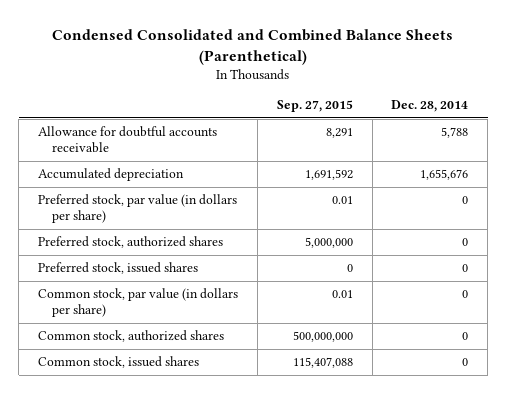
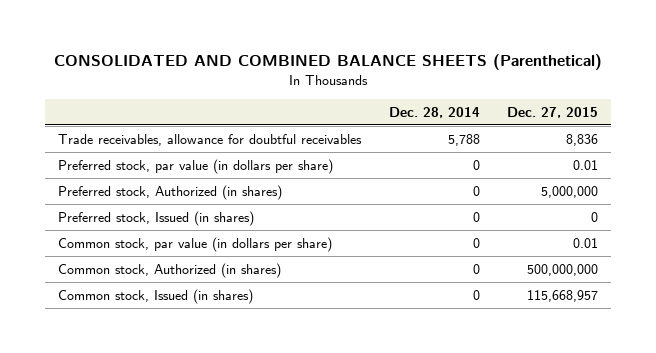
- Condensed Consolidated and Combined Balance Sheets (Parenthetical)
+ CONSOLIDATED AND COMBINED BALANCE SHEETS (Parenthetical)
- | Sep. 27, 2015 | Dec. 28, 2014
+ | Dec. 28, 2014 | Dec. 27, 2015
- Allowance for doubtful accounts receivable | 8,291 | 5,788
- Accumulated depreciation | 1,691,592 | 1,655,676
+ Trade receivables, allowance for doubtful receivables | 5,788 | 8,836
- Preferred stock, authorized shares | 5,000,000 | 0
- Preferred stock, issued shares | 0 | 0
+ Preferred stock, Authorized (in shares) | 0 | 5,000,000
+ Preferred stock, Issued (in shares) | 0 | 0
- Common stock, authorized shares | 500,000,000 | 0
- Common stock, issued shares | 115,407,088 | 0
+ Common stock, Authorized (in shares) | 0 | 500,000,000
+ Common stock, Issued (in shares) | 0 | 115,668,957

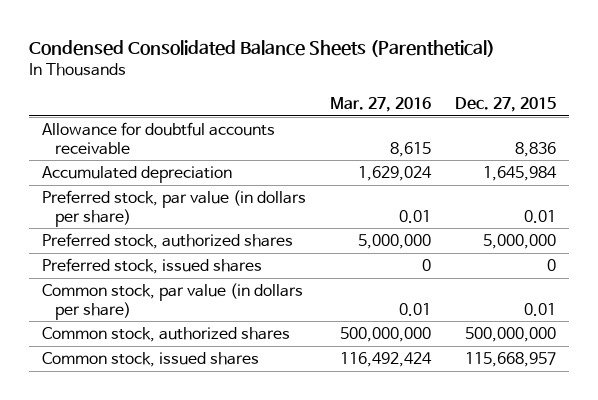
- CONSOLIDATED AND COMBINED BALANCE SHEETS (Parenthetical)
+ Condensed Consolidated Balance Sheets (Parenthetical)
- | Dec. 28, 2014 | Dec. 27, 2015
+ | Mar. 27, 2016 | Dec. 27, 2015
- Trade receivables, allowance for doubtful receivables | 5,788 | 8,836
+ Allowance for doubtful accounts receivable | 8,615 | 8,836
+ Accumulated depreciation | 1,629,024 | 1,645,984
- Preferred stock, Authorized (in shares) | 0 | 5,000,000
- Preferred stock, Issued (in shares) | 0 | 0
+ Preferred stock, authorized shares | 5,000,000 | 5,000,000
+ Preferred stock, issued shares | 0 | 0
- Common stock, Authorized (in shares) | 0 | 500,000,000
- Common stock, Issued (in shares) | 0 | 115,668,957
+ Common stock, authorized shares | 500,000,000 | 500,000,000
+ Common stock, issued shares | 116,492,424 | 115,668,957

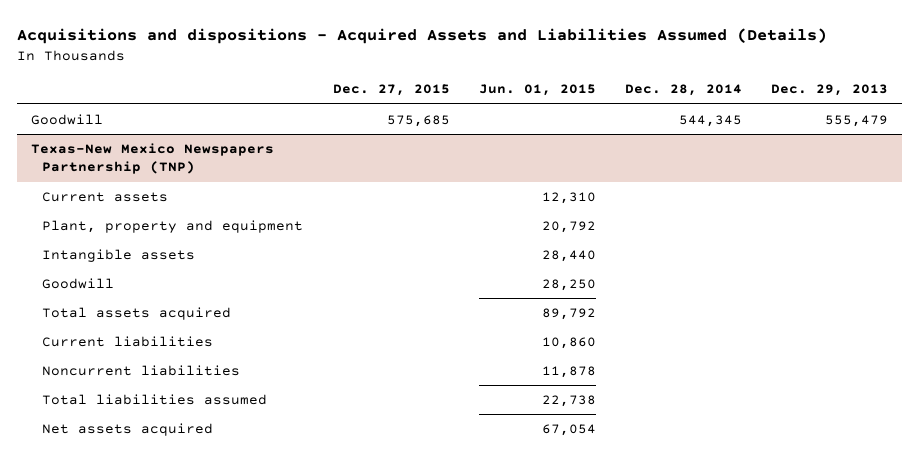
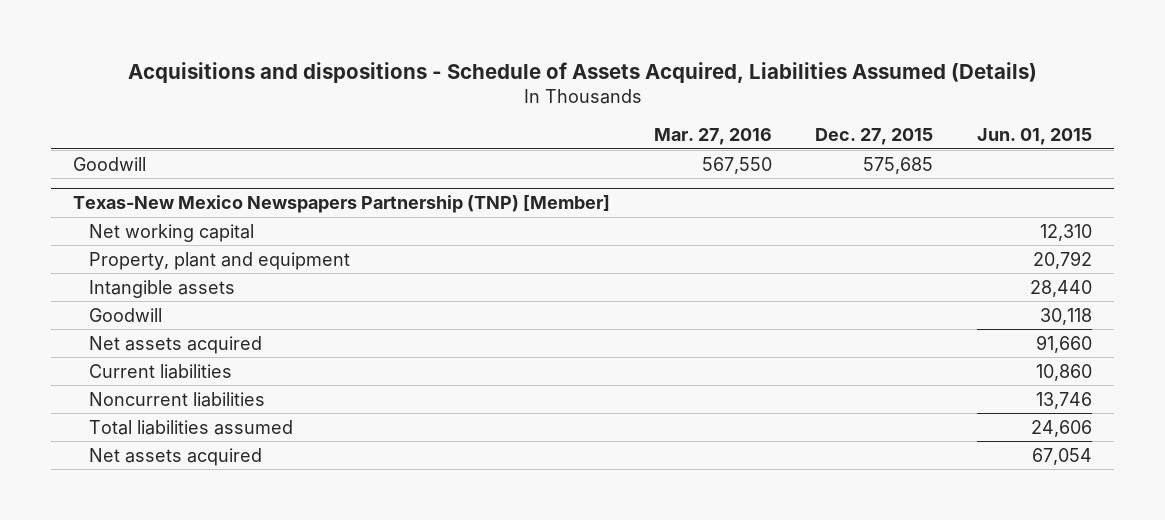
- Acquisitions and dispositions - Acquired Assets and Liabilities Assumed (Details)
+ Acquisitions and dispositions - Schedule of Assets Acquired, Liabilities Assumed (Details)
- | Dec. 27, 2015 | Jun. 01, 2015 | Dec. 28, 2014 | Dec. 29, 2013
+ | Mar. 27, 2016 | Dec. 27, 2015 | Jun. 01, 2015
- Texas-New Mexico Newspapers Partnership (TNP)
- Current assets | | 12,310 | |
- Plant, property and equipment | | 20,792 | |
+ Texas-New Mexico Newspapers Partnership (TNP) [Member]
+ Net working capital | | | 12,310
+ Property, plant and equipment | | | 20,792
- Goodwill | | 28,250 | |
- Total assets acquired | | 89,792 | |
+ Goodwill | | | 30,118
+ Net assets acquired | | | 91,660
- Noncurrent liabilities | | 11,878 | |
- Total liabilities assumed | | 22,738 | |
+ Noncurrent liabilities | | | 13,746
+ Total liabilities assumed | | | 24,606

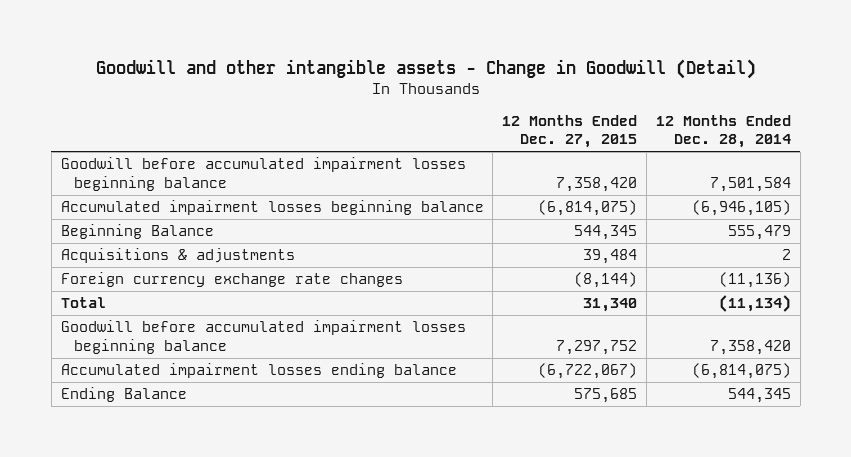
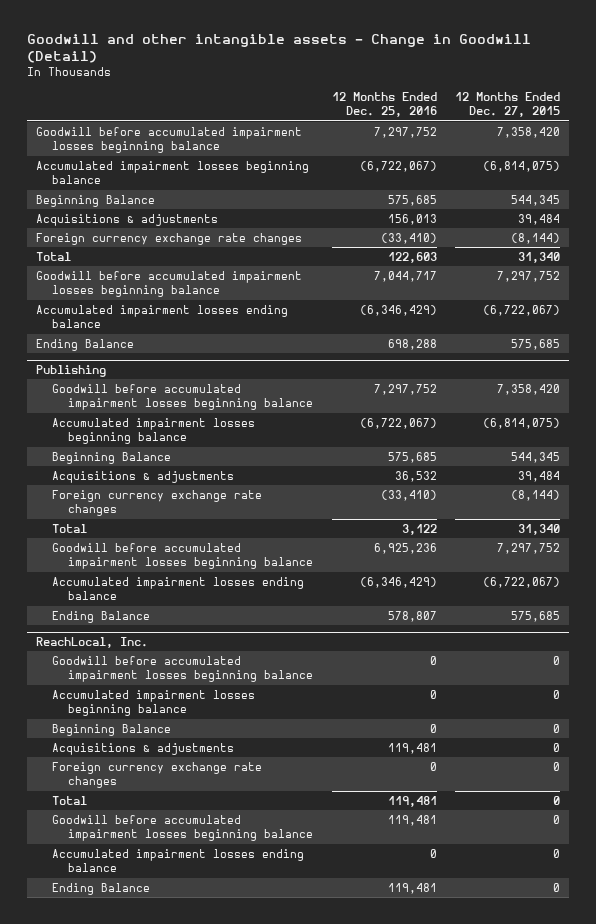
- | 12 Months Ended Dec. 27, 2015 | 12 Months Ended Dec. 28, 2014
+ | 12 Months Ended Dec. 25, 2016 | 12 Months Ended Dec. 27, 2015
+ Publishing
+ Goodwill before accumulated impairment losses beginning balance | 7,297,752 | 7,358,420
+ Accumulated impairment losses beginning balance | (6,722,067) | (6,814,075)
+ Beginning Balance | 575,685 | 544,345
+ Acquisitions & adjustments | 36,532 | 39,484
+ Foreign currency exchange rate changes | (33,410) | (8,144)
+ Total | 3,122 | 31,340
+ Goodwill before accumulated impairment losses beginning balance | 6,925,236 | 7,297,752
+ Accumulated impairment losses ending balance | (6,346,429) | (6,722,067)
+ Ending Balance | 578,807 | 575,685
+ ReachLocal, Inc.
+ Goodwill before accumulated impairment losses beginning balance | 0 | 0
+ Accumulated impairment losses beginning balance | 0 | 0
+ Beginning Balance | 0 | 0
+ Acquisitions & adjustments | 119,481 | 0
+ Foreign currency exchange rate changes | 0 | 0
+ Total | 119,481 | 0
+ Goodwill before accumulated impairment losses beginning balance | 119,481 | 0
+ Accumulated impairment losses ending balance | 0 | 0
+ Ending Balance | 119,481 | 0

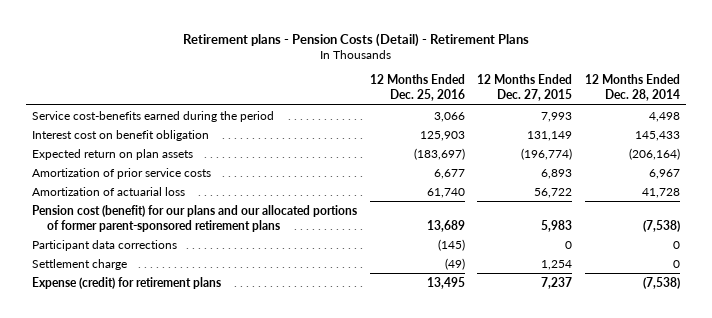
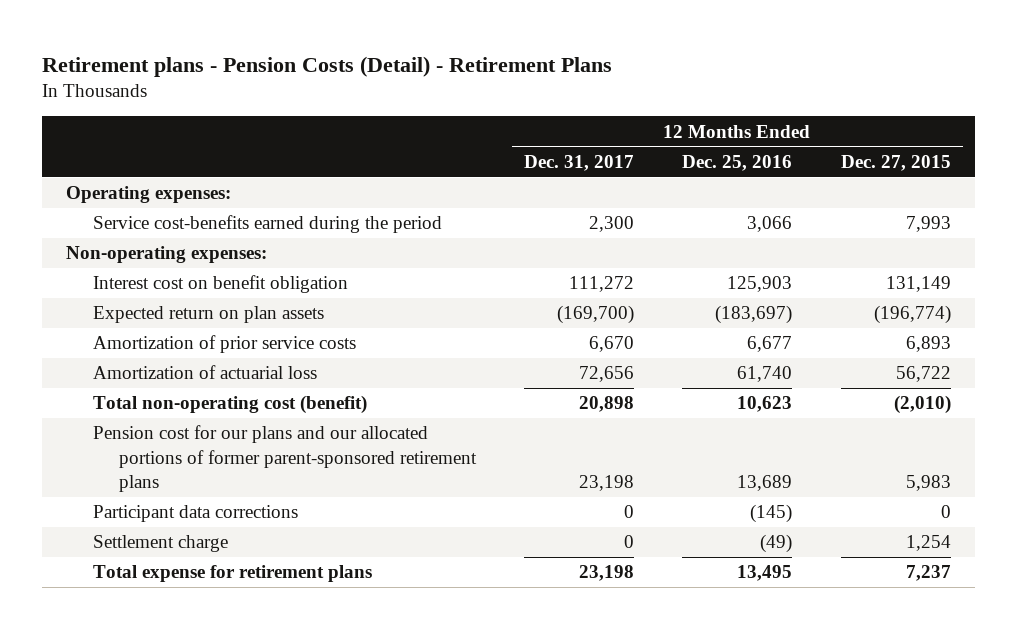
- | 12 Months Ended Dec. 25, 2016 | 12 Months Ended Dec. 27, 2015 | 12 Months Ended Dec. 28, 2014
+ | 12 Months Ended Dec. 31, 2017 | 12 Months Ended Dec. 25, 2016 | 12 Months Ended Dec. 27, 2015
+ Operating expenses:
+ Non-operating expenses:
- Pension cost (benefit) for our plans and our allocated portions of former parent-sponsored retirement plans | 13,689 | 5,983 | (7,538)
+ Total non-operating cost (benefit) | 20,898 | 10,623 | (2,010)
+ Pension cost for our plans and our allocated portions of former parent-sponsored retirement plans | 23,198 | 13,689 | 5,983
- Expense (credit) for retirement plans | 13,495 | 7,237 | (7,538)
+ Total expense for retirement plans | 23,198 | 13,495 | 7,237

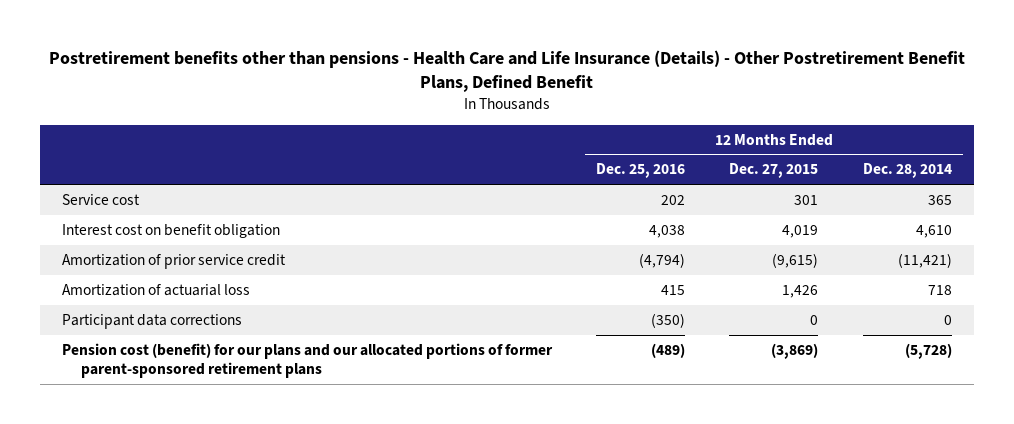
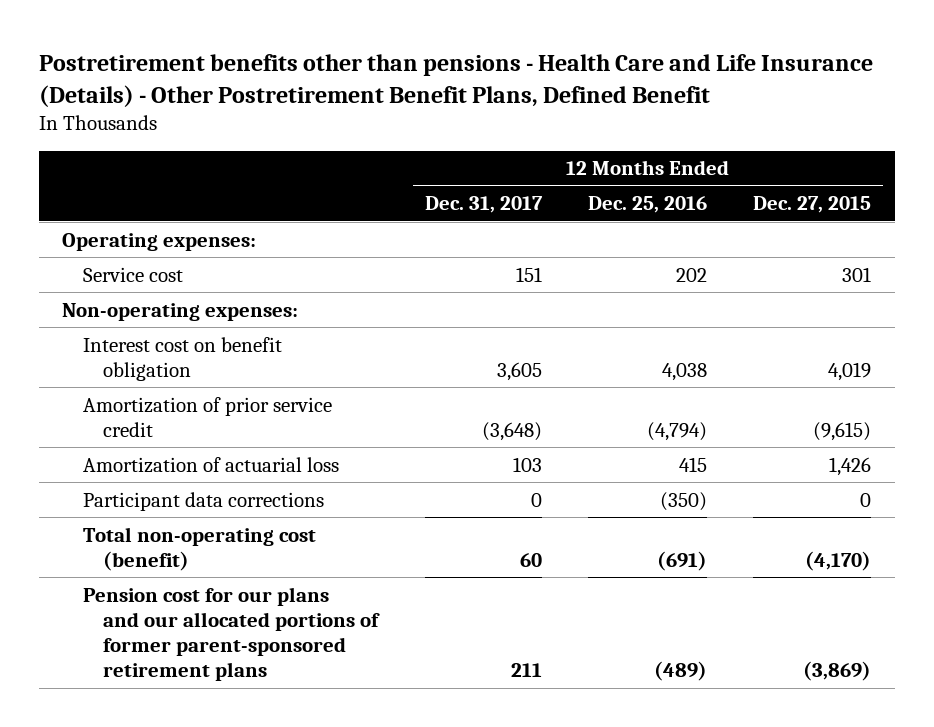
- | 12 Months Ended Dec. 25, 2016 | 12 Months Ended Dec. 27, 2015 | 12 Months Ended Dec. 28, 2014
+ | 12 Months Ended Dec. 31, 2017 | 12 Months Ended Dec. 25, 2016 | 12 Months Ended Dec. 27, 2015
+ Operating expenses:
+ Non-operating expenses:
- Pension cost (benefit) for our plans and our allocated portions of former parent-sponsored retirement plans | (489) | (3,869) | (5,728)
+ Total non-operating cost (benefit) | 60 | (691) | (4,170)
+ Pension cost for our plans and our allocated portions of former parent-sponsored retirement plans | 211 | (489) | (3,869)

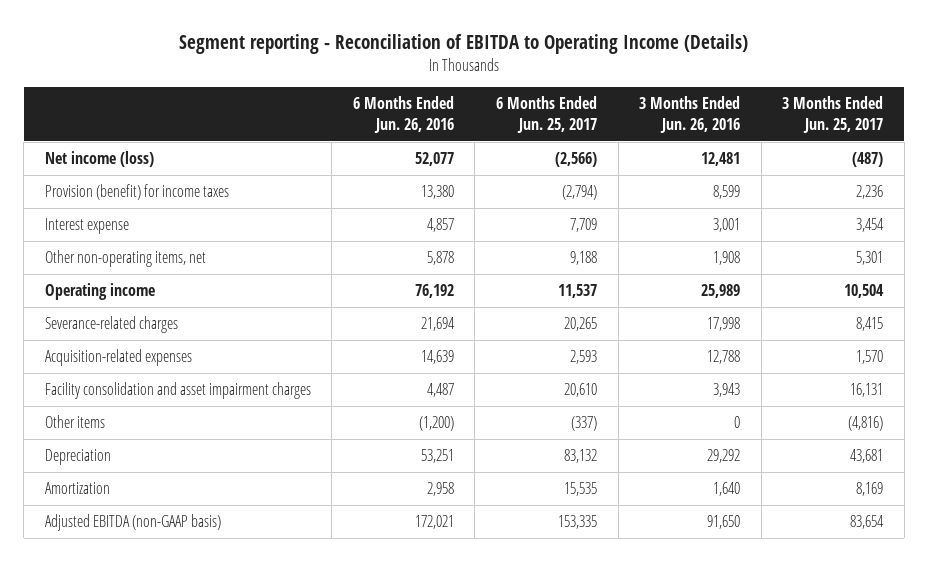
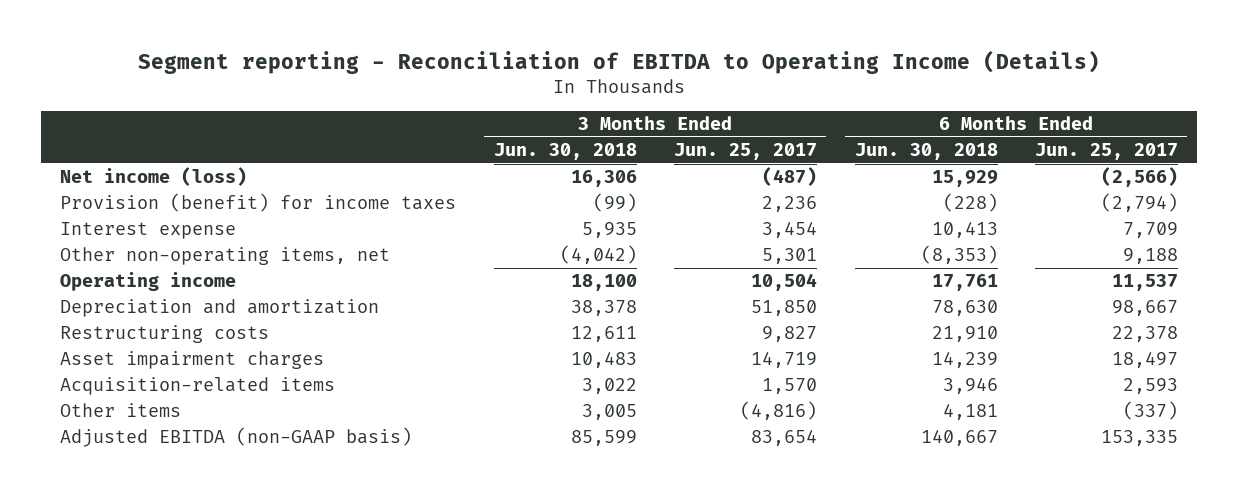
- | 6 Months Ended Jun. 26, 2016 | 6 Months Ended Jun. 25, 2017 | 3 Months Ended Jun. 26, 2016 | 3 Months Ended Jun. 25, 2017
+ | 3 Months Ended Jun. 30, 2018 | 3 Months Ended Jun. 25, 2017 | 6 Months Ended Jun. 30, 2018 | 6 Months Ended Jun. 25, 2017
- Severance-related charges | 21,694 | 20,265 | 17,998 | 8,415
- Acquisition-related expenses | 14,639 | 2,593 | 12,788 | 1,570
- Facility consolidation and asset impairment charges | 4,487 | 20,610 | 3,943 | 16,131
+ Depreciation and amortization | 38,378 | 51,850 | 78,630 | 98,667
+ Restructuring costs | 12,611 | 9,827 | 21,910 | 22,378
+ Asset impairment charges | 10,483 | 14,719 | 14,239 | 18,497
+ Acquisition-related items | 3,022 | 1,570 | 3,946 | 2,593
- Depreciation | 53,251 | 83,132 | 29,292 | 43,681
- Amortization | 2,958 | 15,535 | 1,640 | 8,169

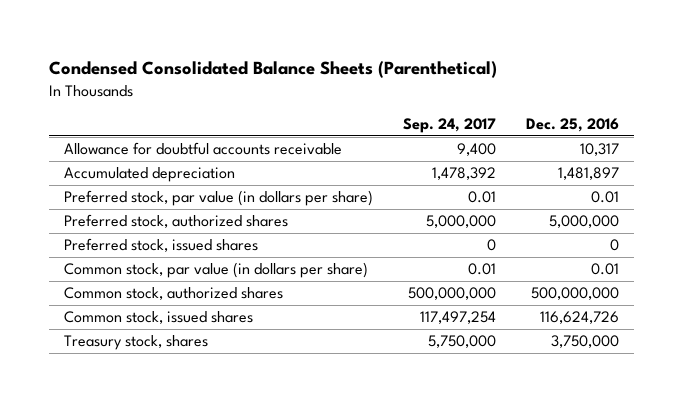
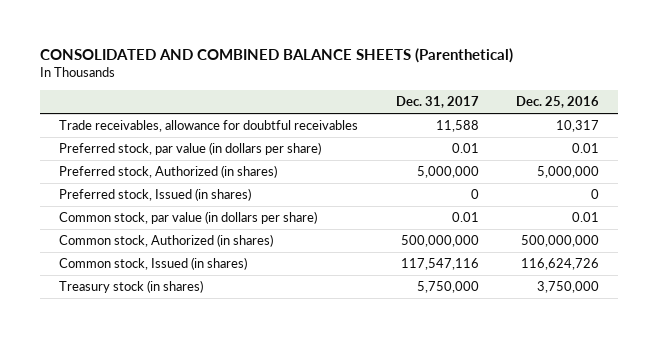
- Condensed Consolidated Balance Sheets (Parenthetical)
+ CONSOLIDATED AND COMBINED BALANCE SHEETS (Parenthetical)
- | Sep. 24, 2017 | Dec. 25, 2016
+ | Dec. 31, 2017 | Dec. 25, 2016
- Allowance for doubtful accounts receivable | 9,400 | 10,317
- Accumulated depreciation | 1,478,392 | 1,481,897
+ Trade receivables, allowance for doubtful receivables | 11,588 | 10,317
- Preferred stock, authorized shares | 5,000,000 | 5,000,000
- Preferred stock, issued shares | 0 | 0
+ Preferred stock, Authorized (in shares) | 5,000,000 | 5,000,000
+ Preferred stock, Issued (in shares) | 0 | 0
- Common stock, authorized shares | 500,000,000 | 500,000,000
- Common stock, issued shares | 117,497,254 | 116,624,726
- Treasury stock, shares | 5,750,000 | 3,750,000
+ Common stock, Authorized (in shares) | 500,000,000 | 500,000,000
+ Common stock, Issued (in shares) | 117,547,116 | 116,624,726
+ Treasury stock (in shares) | 5,750,000 | 3,750,000

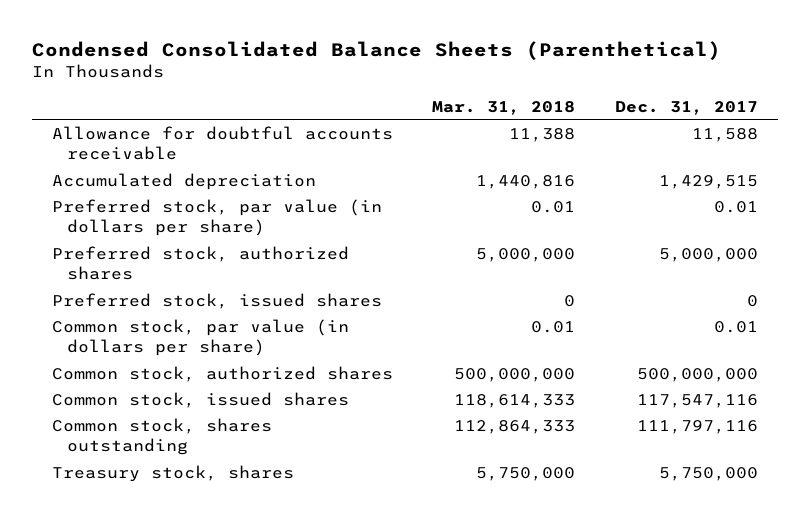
- CONSOLIDATED AND COMBINED BALANCE SHEETS (Parenthetical)
+ Condensed Consolidated Balance Sheets (Parenthetical)
- | Dec. 31, 2017 | Dec. 25, 2016
+ | Mar. 31, 2018 | Dec. 31, 2017
- Trade receivables, allowance for doubtful receivables | 11,588 | 10,317
+ Allowance for doubtful accounts receivable | 11,388 | 11,588
+ Accumulated depreciation | 1,440,816 | 1,429,515
- Preferred stock, Authorized (in shares) | 5,000,000 | 5,000,000
- Preferred stock, Issued (in shares) | 0 | 0
+ Preferred stock, authorized shares | 5,000,000 | 5,000,000
+ Preferred stock, issued shares | 0 | 0
- Common stock, Authorized (in shares) | 500,000,000 | 500,000,000
- Common stock, Issued (in shares) | 117,547,116 | 116,624,726
- Treasury stock (in shares) | 5,750,000 | 3,750,000
+ Common stock, authorized shares | 500,000,000 | 500,000,000
+ Common stock, issued shares | 118,614,333 | 117,547,116
+ Common stock, shares outstanding | 112,864,333 | 111,797,116
+ Treasury stock, shares | 5,750,000 | 5,750,000

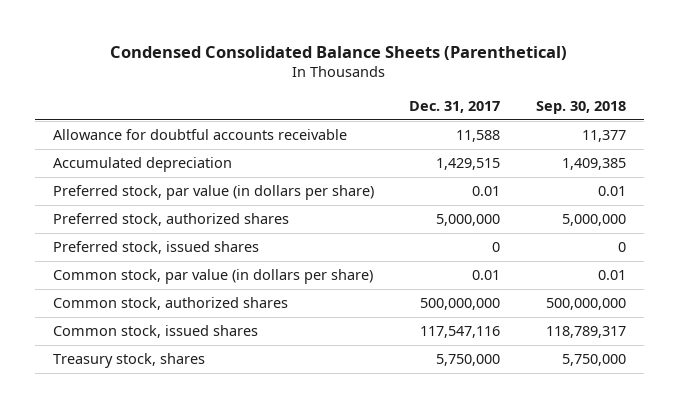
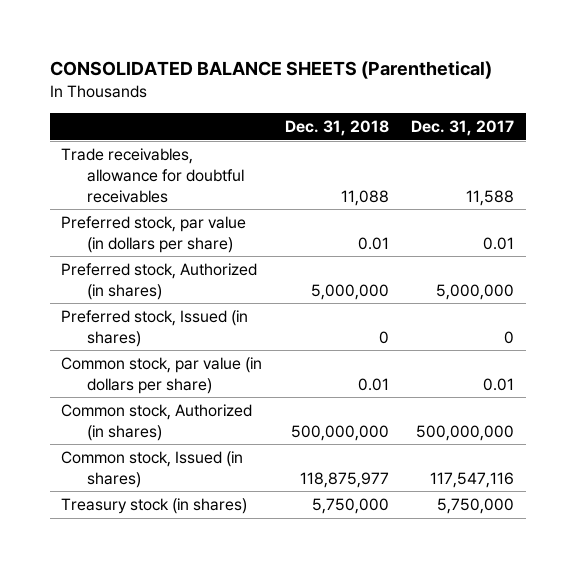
- Condensed Consolidated Balance Sheets (Parenthetical)
+ CONSOLIDATED BALANCE SHEETS (Parenthetical)
- | Dec. 31, 2017 | Sep. 30, 2018
+ | Dec. 31, 2018 | Dec. 31, 2017
- Allowance for doubtful accounts receivable | 11,588 | 11,377
- Accumulated depreciation | 1,429,515 | 1,409,385
+ Trade receivables, allowance for doubtful receivables | 11,088 | 11,588
- Preferred stock, authorized shares | 5,000,000 | 5,000,000
- Preferred stock, issued shares | 0 | 0
+ Preferred stock, Authorized (in shares) | 5,000,000 | 5,000,000
+ Preferred stock, Issued (in shares) | 0 | 0
- Common stock, authorized shares | 500,000,000 | 500,000,000
- Common stock, issued shares | 117,547,116 | 118,789,317
- Treasury stock, shares | 5,750,000 | 5,750,000
+ Common stock, Authorized (in shares) | 500,000,000 | 500,000,000
+ Common stock, Issued (in shares) | 118,875,977 | 117,547,116
+ Treasury stock (in shares) | 5,750,000 | 5,750,000

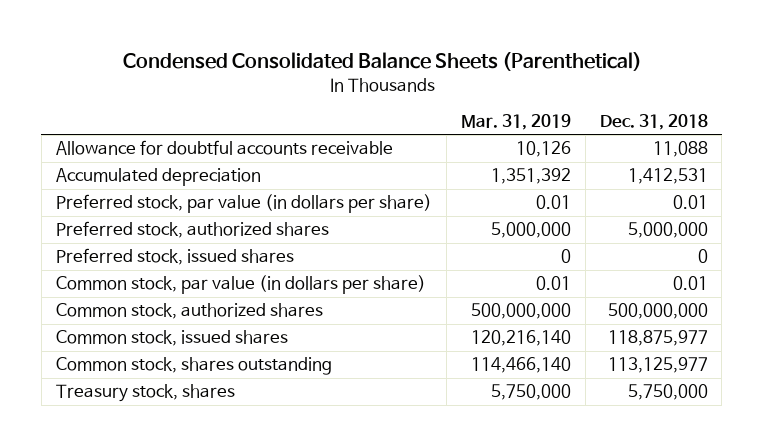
- CONSOLIDATED BALANCE SHEETS (Parenthetical)
+ Condensed Consolidated Balance Sheets (Parenthetical)
- | Dec. 31, 2018 | Dec. 31, 2017
+ | Mar. 31, 2019 | Dec. 31, 2018
- Trade receivables, allowance for doubtful receivables | 11,088 | 11,588
+ Allowance for doubtful accounts receivable | 10,126 | 11,088
+ Accumulated depreciation | 1,351,392 | 1,412,531
- Preferred stock, Authorized (in shares) | 5,000,000 | 5,000,000
- Preferred stock, Issued (in shares) | 0 | 0
+ Preferred stock, authorized shares | 5,000,000 | 5,000,000
+ Preferred stock, issued shares | 0 | 0
- Common stock, Authorized (in shares) | 500,000,000 | 500,000,000
- Common stock, Issued (in shares) | 118,875,977 | 117,547,116
- Treasury stock (in shares) | 5,750,000 | 5,750,000
+ Common stock, authorized shares | 500,000,000 | 500,000,000
+ Common stock, issued shares | 120,216,140 | 118,875,977
+ Common stock, shares outstanding | 114,466,140 | 113,125,977
+ Treasury stock, shares | 5,750,000 | 5,750,000

